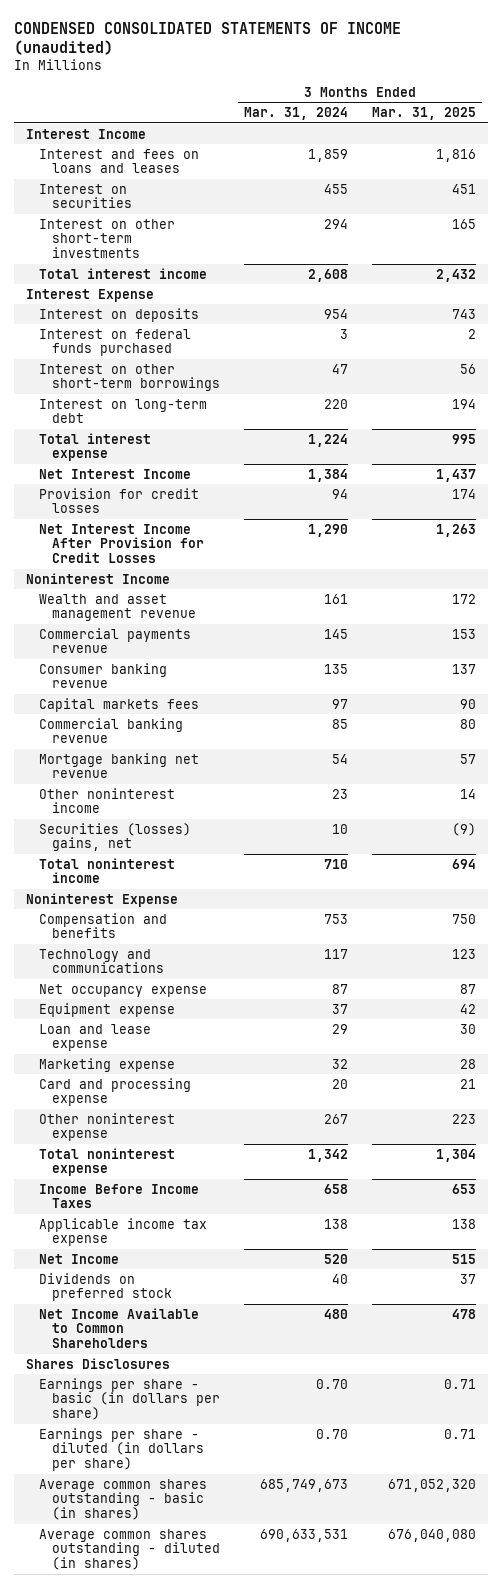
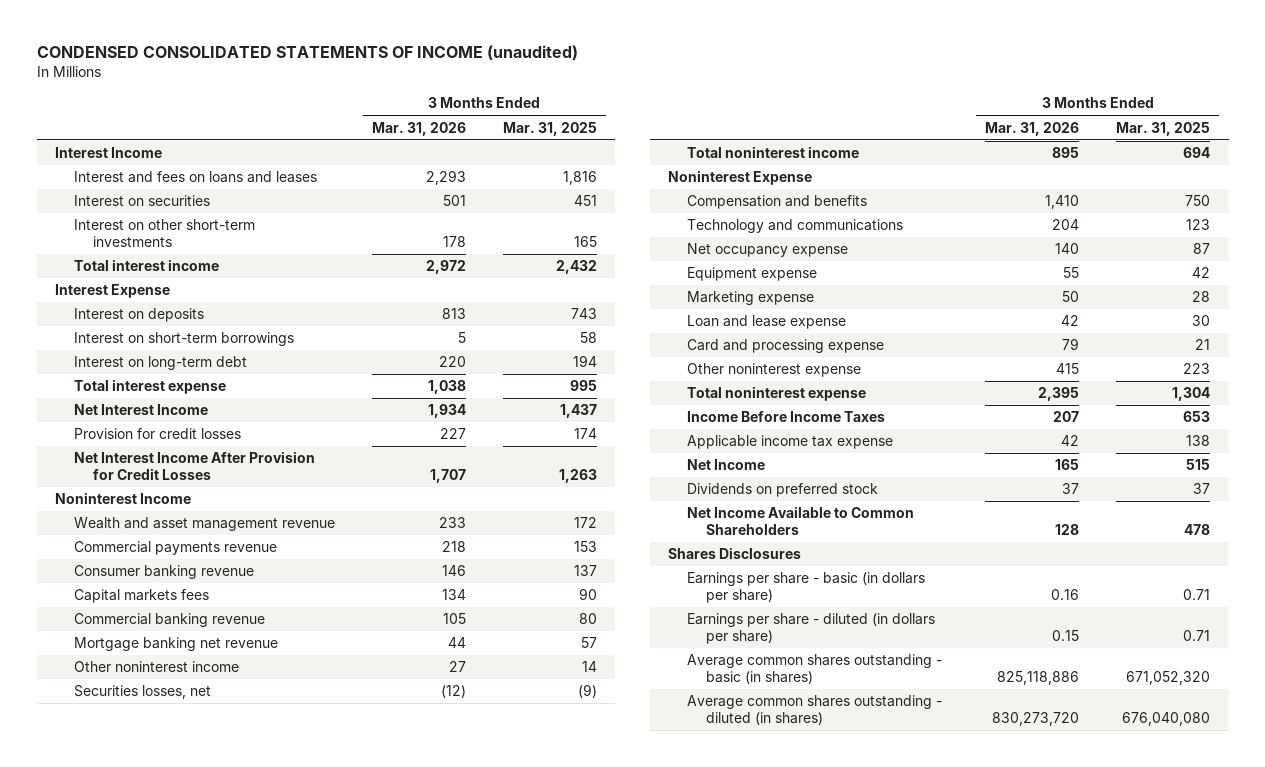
- | 3 Months Ended Mar. 31, 2024 | 3 Months Ended Mar. 31, 2025
+ | 3 Months Ended Mar. 31, 2026 | 3 Months Ended Mar. 31, 2025
- Interest on federal funds purchased | 3 | 2
- Interest on other short-term borrowings | 47 | 56
+ Interest on short-term borrowings | 5 | 58
- Securities (losses) gains, net | 10 | (9)
+ Securities losses, net | (12) | (9)
moved down: Loan and lease expense | 42 | 30

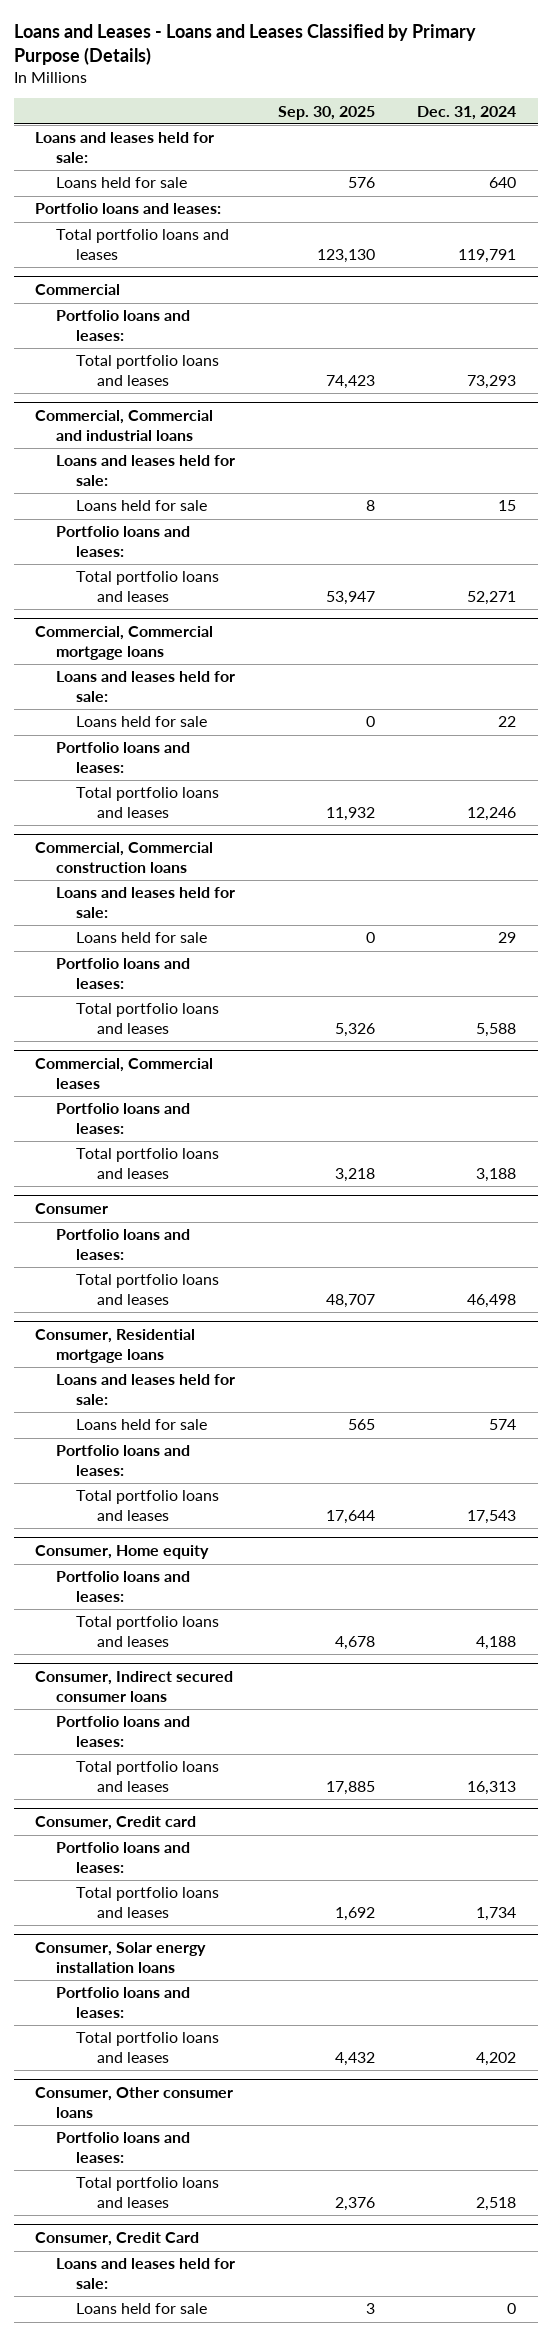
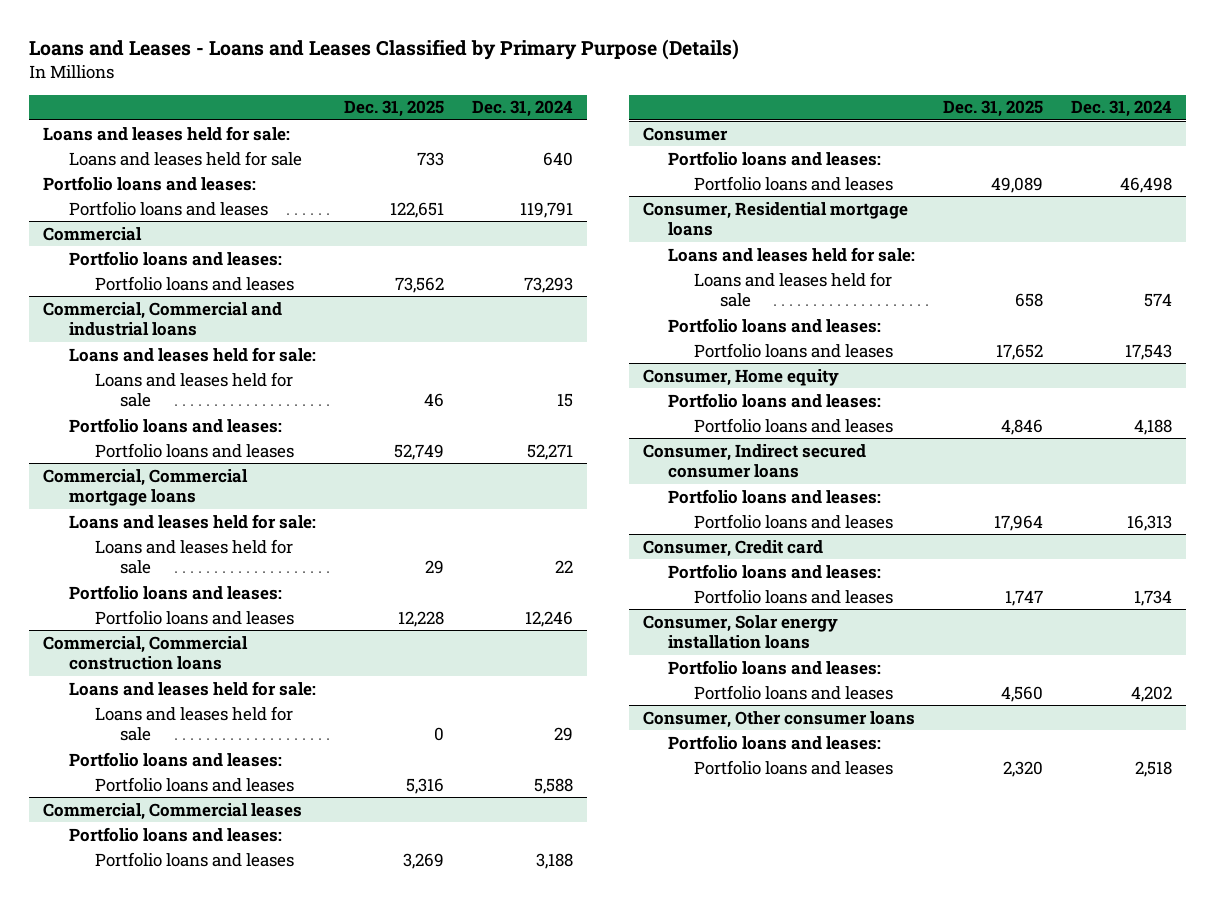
- | Sep. 30, 2025 | Dec. 31, 2024
+ | Dec. 31, 2025 | Dec. 31, 2024
- Loans held for sale | 576 | 640
+ Loans and leases held for sale | 733 | 640
- Total portfolio loans and leases | 123,130 | 119,791
+ Portfolio loans and leases | 122,651 | 119,791
@ Commercial
- Total portfolio loans and leases | 74,423 | 73,293
+ Portfolio loans and leases | 73,562 | 73,293
@ Commercial, Commercial and industrial loans
- Loans held for sale | 8 | 15
+ Loans and leases held for sale | 46 | 15
- Total portfolio loans and leases | 53,947 | 52,271
+ Portfolio loans and leases | 52,749 | 52,271
@ Commercial, Commercial mortgage loans
- Loans held for sale | 0 | 22
+ Loans and leases held for sale | 29 | 22
- Total portfolio loans and leases | 11,932 | 12,246
+ Portfolio loans and leases | 12,228 | 12,246
@ Commercial, Commercial construction loans
- Loans held for sale | 0 | 29
+ Loans and leases held for sale | 0 | 29
- Total portfolio loans and leases | 5,326 | 5,588
+ Portfolio loans and leases | 5,316 | 5,588
@ Commercial, Commercial leases
- Total portfolio loans and leases | 3,218 | 3,188
+ Portfolio loans and leases | 3,269 | 3,188
@ Consumer
- Total portfolio loans and leases | 48,707 | 46,498
+ Portfolio loans and leases | 49,089 | 46,498
@ Consumer, Residential mortgage loans
- Loans held for sale | 565 | 574
+ Loans and leases held for sale | 658 | 574
- Total portfolio loans and leases | 17,644 | 17,543
+ Portfolio loans and leases | 17,652 | 17,543
@ Consumer, Home equity
- Total portfolio loans and leases | 4,678 | 4,188
+ Portfolio loans and leases | 4,846 | 4,188
@ Consumer, Indirect secured consumer loans
- Total portfolio loans and leases | 17,885 | 16,313
+ Portfolio loans and leases | 17,964 | 16,313
@ Consumer, Credit card
- Total portfolio loans and leases | 1,692 | 1,734
+ Portfolio loans and leases | 1,747 | 1,734
@ Consumer, Solar energy installation loans
- Total portfolio loans and leases | 4,432 | 4,202
+ Portfolio loans and leases | 4,560 | 4,202
@ Consumer, Other consumer loans
- Total portfolio loans and leases | 2,376 | 2,518
- Consumer, Credit Card
- Loans and leases held for sale:
- Loans held for sale | 3 | 0
@ Consumer, Other consumer loans
+ Portfolio loans and leases | 2,320 | 2,518

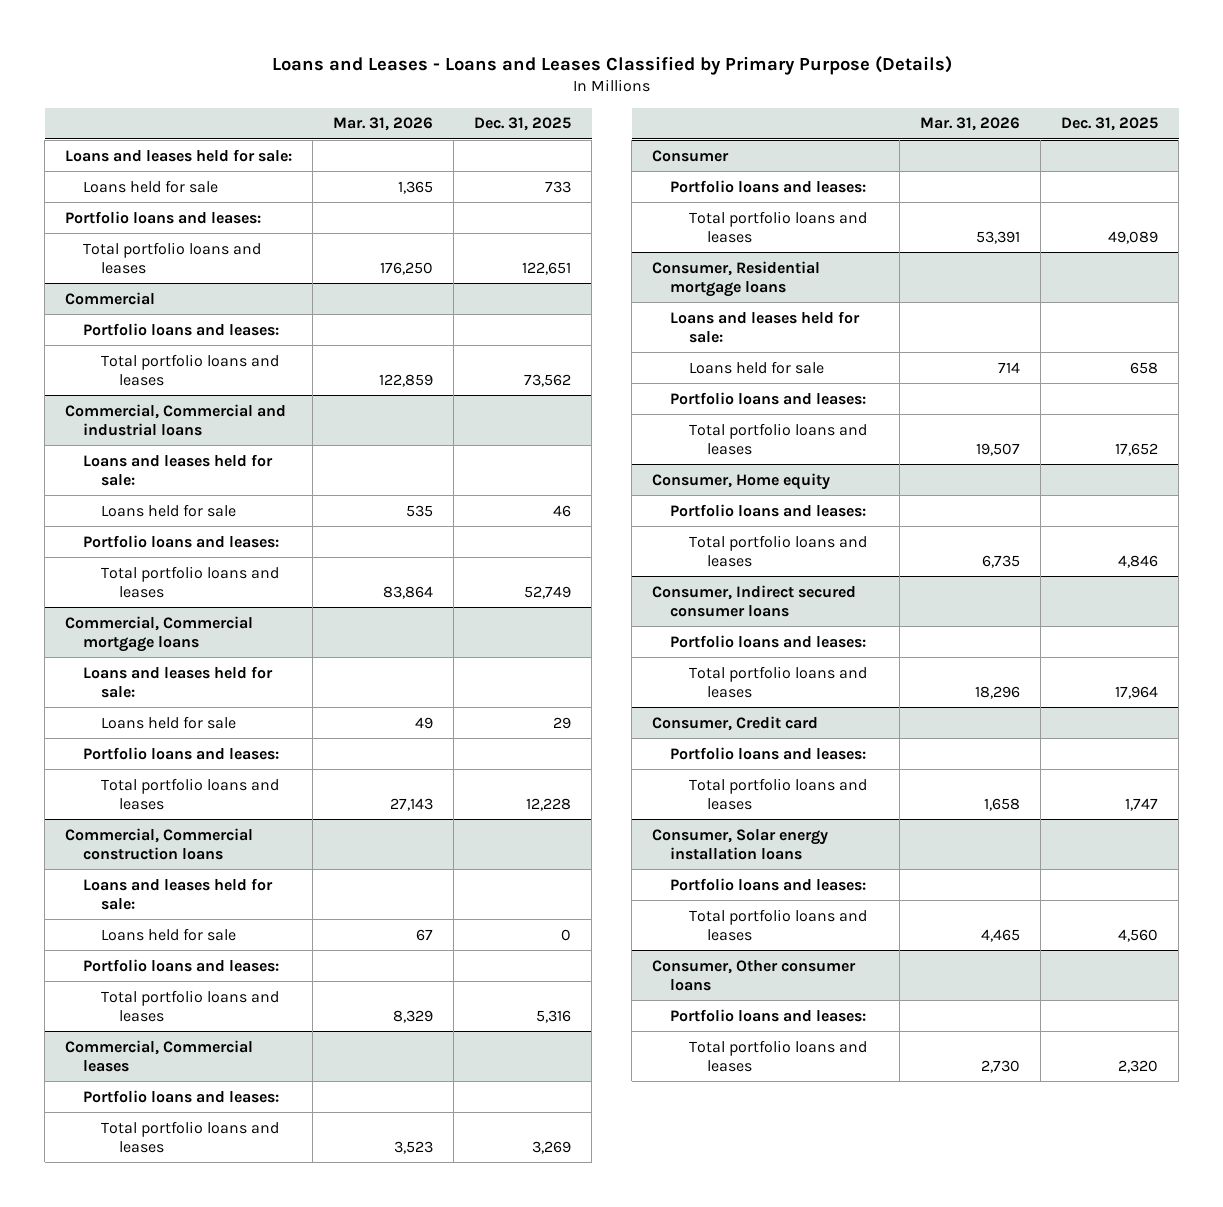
- | Dec. 31, 2025 | Dec. 31, 2024
+ | Mar. 31, 2026 | Dec. 31, 2025
- Loans and leases held for sale | 733 | 640
+ Loans held for sale | 1,365 | 733
- Portfolio loans and leases | 122,651 | 119,791
+ Total portfolio loans and leases | 176,250 | 122,651
@ Commercial
- Portfolio loans and leases | 73,562 | 73,293
+ Total portfolio loans and leases | 122,859 | 73,562
@ Commercial, Commercial and industrial loans
- Loans and leases held for sale | 46 | 15
+ Loans held for sale | 535 | 46
- Portfolio loans and leases | 52,749 | 52,271
+ Total portfolio loans and leases | 83,864 | 52,749
@ Commercial, Commercial mortgage loans
- Loans and leases held for sale | 29 | 22
+ Loans held for sale | 49 | 29
- Portfolio loans and leases | 12,228 | 12,246
+ Total portfolio loans and leases | 27,143 | 12,228
@ Commercial, Commercial construction loans
- Loans and leases held for sale | 0 | 29
+ Loans held for sale | 67 | 0
- Portfolio loans and leases | 5,316 | 5,588
+ Total portfolio loans and leases | 8,329 | 5,316
@ Commercial, Commercial leases
- Portfolio loans and leases | 3,269 | 3,188
+ Total portfolio loans and leases | 3,523 | 3,269
@ Consumer
- Portfolio loans and leases | 49,089 | 46,498
+ Total portfolio loans and leases | 53,391 | 49,089
@ Consumer, Residential mortgage loans
- Loans and leases held for sale | 658 | 574
+ Loans held for sale | 714 | 658
- Portfolio loans and leases | 17,652 | 17,543
+ Total portfolio loans and leases | 19,507 | 17,652
@ Consumer, Home equity
- Portfolio loans and leases | 4,846 | 4,188
+ Total portfolio loans and leases | 6,735 | 4,846
@ Consumer, Indirect secured consumer loans
- Portfolio loans and leases | 17,964 | 16,313
+ Total portfolio loans and leases | 18,296 | 17,964
@ Consumer, Credit card
- Portfolio loans and leases | 1,747 | 1,734
+ Total portfolio loans and leases | 1,658 | 1,747
@ Consumer, Solar energy installation loans
- Portfolio loans and leases | 4,560 | 4,202
+ Total portfolio loans and leases | 4,465 | 4,560
@ Consumer, Other consumer loans
- Portfolio loans and leases | 2,320 | 2,518
+ Total portfolio loans and leases | 2,730 | 2,320

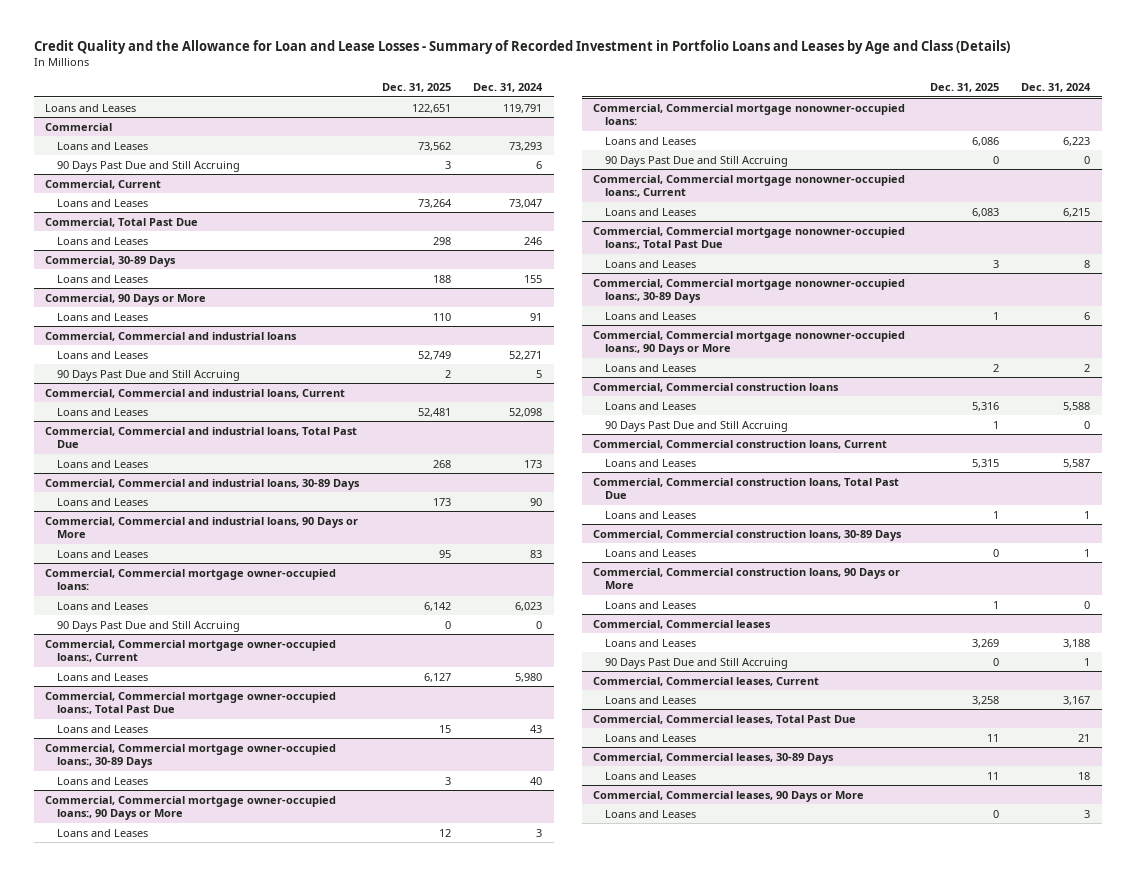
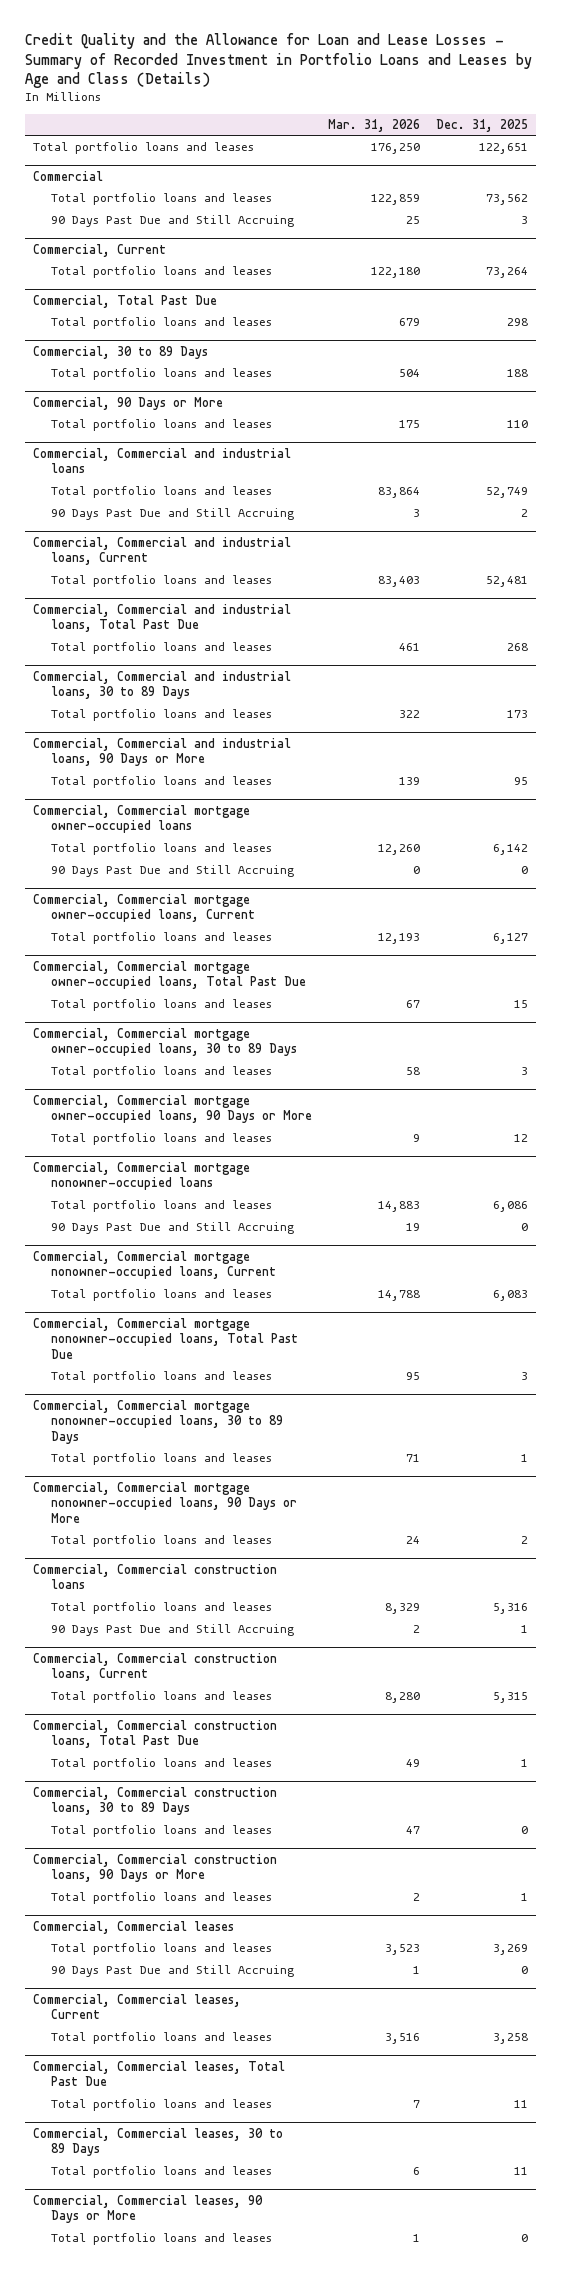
- | Dec. 31, 2025 | Dec. 31, 2024
+ | Mar. 31, 2026 | Dec. 31, 2025
- Loans and Leases | 122,651 | 119,791
+ Total portfolio loans and leases | 176,250 | 122,651
@ Commercial
- Loans and Leases | 73,562 | 73,293
+ Total portfolio loans and leases | 122,859 | 73,562
@ Commercial, Current
- Loans and Leases | 73,264 | 73,047
+ Total portfolio loans and leases | 122,180 | 73,264
@ Commercial, Total Past Due
- Loans and Leases | 298 | 246
- Commercial, 30-89 Days
- Loans and Leases | 188 | 155
@ Commercial, Total Past Due
+ Total portfolio loans and leases | 679 | 298
+ Commercial, 30 to 89 Days
+ Total portfolio loans and leases | 504 | 188
@ Commercial, 90 Days or More
- Loans and Leases | 110 | 91
+ Total portfolio loans and leases | 175 | 110
@ Commercial, Commercial and industrial loans
- Loans and Leases | 52,749 | 52,271
+ Total portfolio loans and leases | 83,864 | 52,749
@ Commercial, Commercial and industrial loans, Current
- Loans and Leases | 52,481 | 52,098
+ Total portfolio loans and leases | 83,403 | 52,481
@ Commercial, Commercial and industrial loans, Total Past Due
- Loans and Leases | 268 | 173
- Commercial, Commercial and industrial loans, 30-89 Days
- Loans and Leases | 173 | 90
@ Commercial, Commercial and industrial loans, Total Past Due
+ Total portfolio loans and leases | 461 | 268
+ Commercial, Commercial and industrial loans, 30 to 89 Days
+ Total portfolio loans and leases | 322 | 173
@ Commercial, Commercial and industrial loans, 90 Days or More
- Loans and Leases | 95 | 83
- Commercial, Commercial mortgage owner-occupied loans:
- Loans and Leases | 6,142 | 6,023
@ Commercial, Commercial and industrial loans, 90 Days or More
+ Total portfolio loans and leases | 139 | 95
+ Commercial, Commercial mortgage owner-occupied loans
+ Total portfolio loans and leases | 12,260 | 6,142
- Commercial, Commercial mortgage owner-occupied loans:, Current
- Loans and Leases | 6,127 | 5,980
- Commercial, Commercial mortgage owner-occupied loans:, Total Past Due
- Loans and Leases | 15 | 43
- Commercial, Commercial mortgage owner-occupied loans:, 30-89 Days
- Loans and Leases | 3 | 40
- Commercial, Commercial mortgage owner-occupied loans:, 90 Days or More
- Loans and Leases | 12 | 3
- Commercial, Commercial mortgage nonowner-occupied loans:
- Loans and Leases | 6,086 | 6,223
+ Commercial, Commercial mortgage owner-occupied loans, Current
+ Total portfolio loans and leases | 12,193 | 6,127
+ Commercial, Commercial mortgage owner-occupied loans, Total Past Due
+ Total portfolio loans and leases | 67 | 15
+ Commercial, Commercial mortgage owner-occupied loans, 30 to 89 Days
+ Total portfolio loans and leases | 58 | 3
+ Commercial, Commercial mortgage owner-occupied loans, 90 Days or More
+ Total portfolio loans and leases | 9 | 12
+ Commercial, Commercial mortgage nonowner-occupied loans
+ Total portfolio loans and leases | 14,883 | 6,086
- Commercial, Commercial mortgage nonowner-occupied loans:, Current
- Loans and Leases | 6,083 | 6,215
- Commercial, Commercial mortgage nonowner-occupied loans:, Total Past Due
- Loans and Leases | 3 | 8
- Commercial, Commercial mortgage nonowner-occupied loans:, 30-89 Days
- Loans and Leases | 1 | 6
- Commercial, Commercial mortgage nonowner-occupied loans:, 90 Days or More
- Loans and Leases | 2 | 2
+ Commercial, Commercial mortgage nonowner-occupied loans, Current
+ Total portfolio loans and leases | 14,788 | 6,083
+ Commercial, Commercial mortgage nonowner-occupied loans, Total Past Due
+ Total portfolio loans and leases | 95 | 3
+ Commercial, Commercial mortgage nonowner-occupied loans, 30 to 89 Days
+ Total portfolio loans and leases | 71 | 1
+ Commercial, Commercial mortgage nonowner-occupied loans, 90 Days or More
+ Total portfolio loans and leases | 24 | 2
@ Commercial, Commercial construction loans
- Loans and Leases | 5,316 | 5,588
+ Total portfolio loans and leases | 8,329 | 5,316
@ Commercial, Commercial construction loans, Current
- Loans and Leases | 5,315 | 5,587
+ Total portfolio loans and leases | 8,280 | 5,315
@ Commercial, Commercial construction loans, Total Past Due
- Loans and Leases | 1 | 1
- Commercial, Commercial construction loans, 30-89 Days
- Loans and Leases | 0 | 1
@ Commercial, Commercial construction loans, Total Past Due
+ Total portfolio loans and leases | 49 | 1
+ Commercial, Commercial construction loans, 30 to 89 Days
+ Total portfolio loans and leases | 47 | 0
@ Commercial, Commercial construction loans, 90 Days or More
- Loans and Leases | 1 | 0
+ Total portfolio loans and leases | 2 | 1
@ Commercial, Commercial leases
- Loans and Leases | 3,269 | 3,188
+ Total portfolio loans and leases | 3,523 | 3,269
@ Commercial, Commercial leases, Current
- Loans and Leases | 3,258 | 3,167
+ Total portfolio loans and leases | 3,516 | 3,258
@ Commercial, Commercial leases, Total Past Due
- Loans and Leases | 11 | 21
- Commercial, Commercial leases, 30-89 Days
- Loans and Leases | 11 | 18
@ Commercial, Commercial leases, Total Past Due
+ Total portfolio loans and leases | 7 | 11
+ Commercial, Commercial leases, 30 to 89 Days
+ Total portfolio loans and leases | 6 | 11
@ Commercial, Commercial leases, 90 Days or More
- Loans and Leases | 0 | 3
+ Total portfolio loans and leases | 1 | 0

